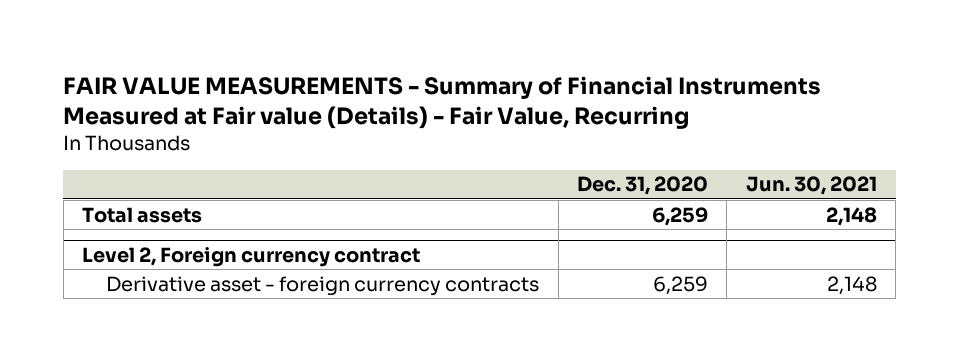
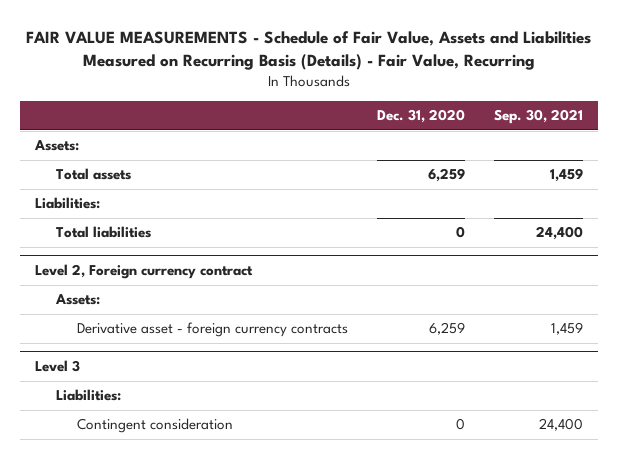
- FAIR VALUE MEASUREMENTS - Summary of Financial Instruments Measured at Fair value (Details) - Fair Value, Recurring
+ FAIR VALUE MEASUREMENTS - Schedule of Fair Value, Assets and Liabilities Measured on Recurring Basis (Details) - Fair Value, Recurring
- | Dec. 31, 2020 | Jun. 30, 2021
+ | Dec. 31, 2020 | Sep. 30, 2021
+ Assets:
+ Liabilities:
+ Total liabilities | 0 | 24,400
@ Level 2, Foreign currency contract
+ Assets:
+ Level 3
+ Liabilities:
+ Contingent consideration | 0 | 24,400

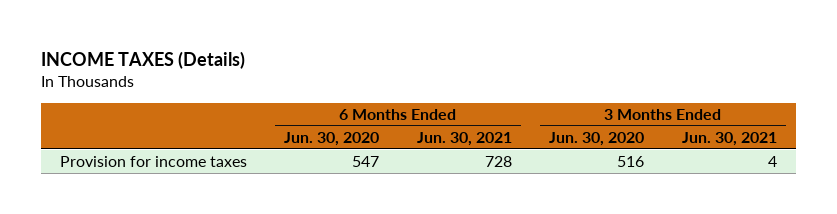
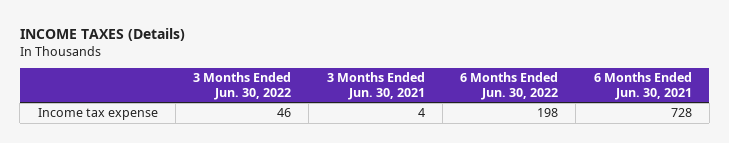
- | 6 Months Ended Jun. 30, 2020 | 6 Months Ended Jun. 30, 2021 | 3 Months Ended Jun. 30, 2020 | 3 Months Ended Jun. 30, 2021
+ | 3 Months Ended Jun. 30, 2022 | 3 Months Ended Jun. 30, 2021 | 6 Months Ended Jun. 30, 2022 | 6 Months Ended Jun. 30, 2021
- Provision for income taxes | 547 | 728 | 516 | 4
+ Income tax expense | 46 | 4 | 198 | 728

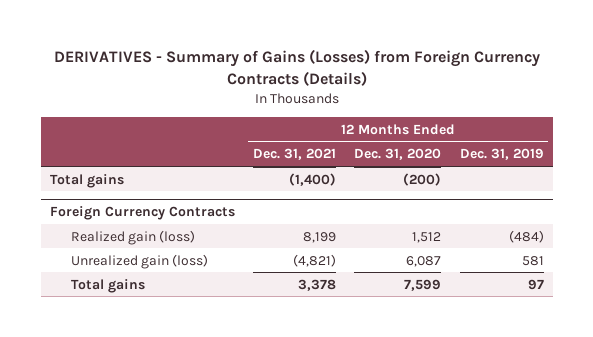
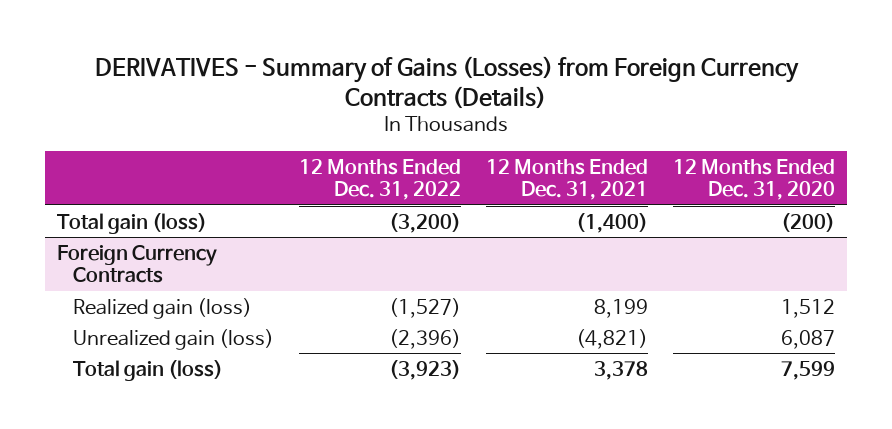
- | 12 Months Ended Dec. 31, 2021 | 12 Months Ended Dec. 31, 2020 | 12 Months Ended Dec. 31, 2019
+ | 12 Months Ended Dec. 31, 2022 | 12 Months Ended Dec. 31, 2021 | 12 Months Ended Dec. 31, 2020
- Total gains | (1,400) | (200) |
+ Total gain (loss) | (3,200) | (1,400) | (200)
@ Foreign Currency Contracts
- Total gains | 3,378 | 7,599 | 97
+ Total gain (loss) | (3,923) | 3,378 | 7,599

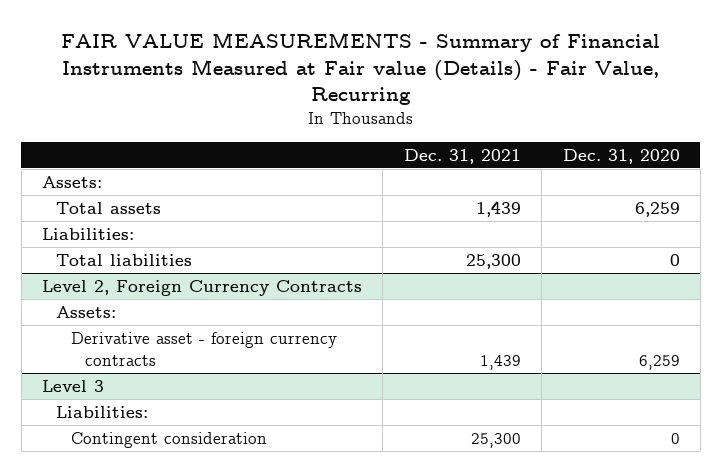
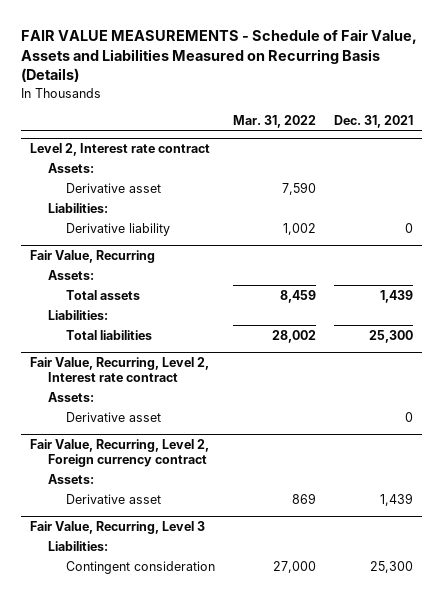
- FAIR VALUE MEASUREMENTS - Summary of Financial Instruments Measured at Fair value (Details) - Fair Value, Recurring
+ FAIR VALUE MEASUREMENTS - Schedule of Fair Value, Assets and Liabilities Measured on Recurring Basis (Details)
- | Dec. 31, 2021 | Dec. 31, 2020
+ | Mar. 31, 2022 | Dec. 31, 2021
+ Level 2, Interest rate contract
+ Derivative asset | 7,590 |
+ Liabilities:
+ Derivative liability | 1,002 | 0
+ Fair Value, Recurring
+ Assets:
- Level 2, Foreign Currency Contracts
+ Fair Value, Recurring, Level 2, Interest rate contract
- Derivative asset - foreign currency contracts | 1,439 | 6,259
- Level 3
+ Derivative asset | | 0
+ Fair Value, Recurring, Level 2, Foreign currency contract
+ Assets:
+ Derivative asset | 869 | 1,439
+ Fair Value, Recurring, Level 3

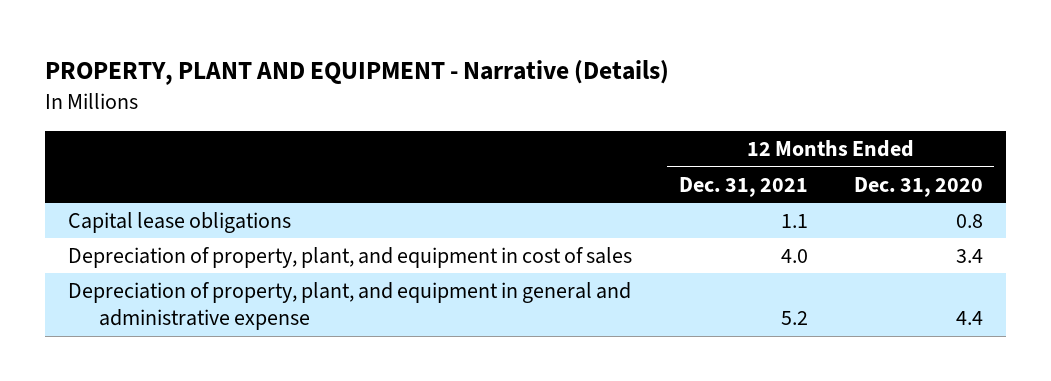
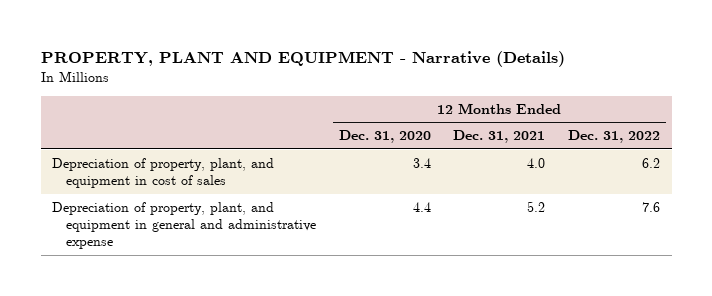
- | 12 Months Ended Dec. 31, 2021 | 12 Months Ended Dec. 31, 2020
+ | 12 Months Ended Dec. 31, 2020 | 12 Months Ended Dec. 31, 2021 | 12 Months Ended Dec. 31, 2022
- Capital lease obligations | 1.1 | 0.8

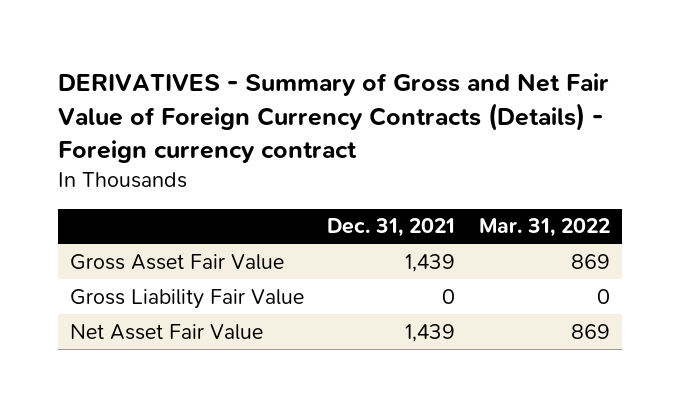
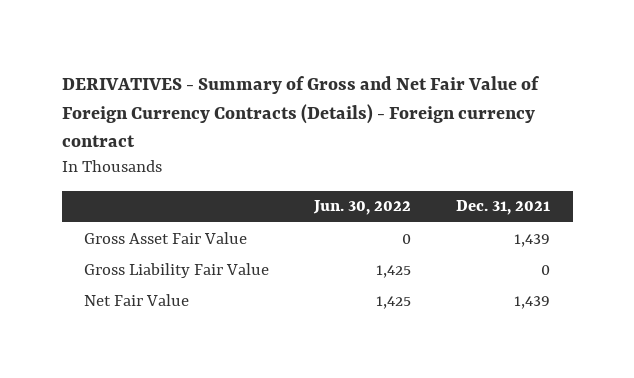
- | Dec. 31, 2021 | Mar. 31, 2022
+ | Jun. 30, 2022 | Dec. 31, 2021
- Net Asset Fair Value | 1,439 | 869
+ Net Fair Value | 1,425 | 1,439

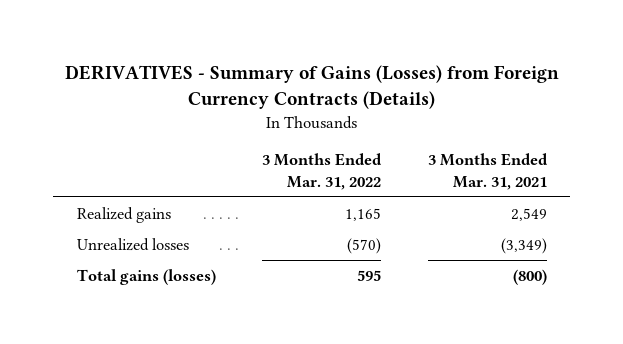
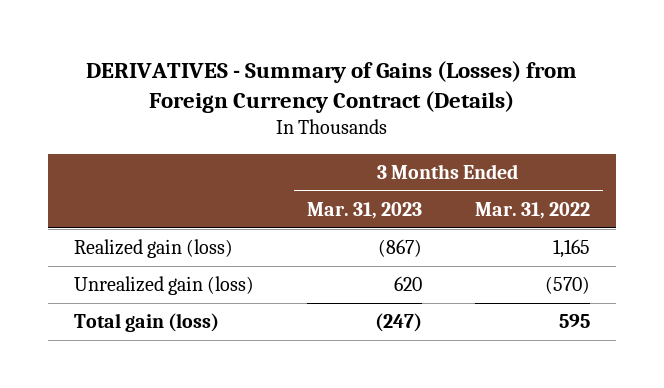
- DERIVATIVES - Summary of Gains (Losses) from Foreign Currency Contracts (Details)
+ DERIVATIVES - Summary of Gains (Losses) from Foreign Currency Contract (Details)
- | 3 Months Ended Mar. 31, 2022 | 3 Months Ended Mar. 31, 2021
+ | 3 Months Ended Mar. 31, 2023 | 3 Months Ended Mar. 31, 2022
- Realized gains | 1,165 | 2,549
- Unrealized losses | (570) | (3,349)
- Total gains (losses) | 595 | (800)
+ Realized gain (loss) | (867) | 1,165
+ Unrealized gain (loss) | 620 | (570)
+ Total gain (loss) | (247) | 595

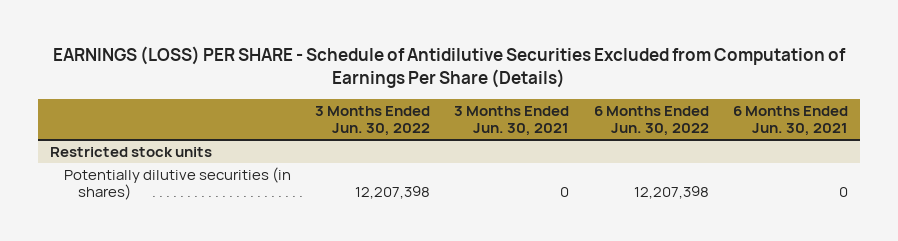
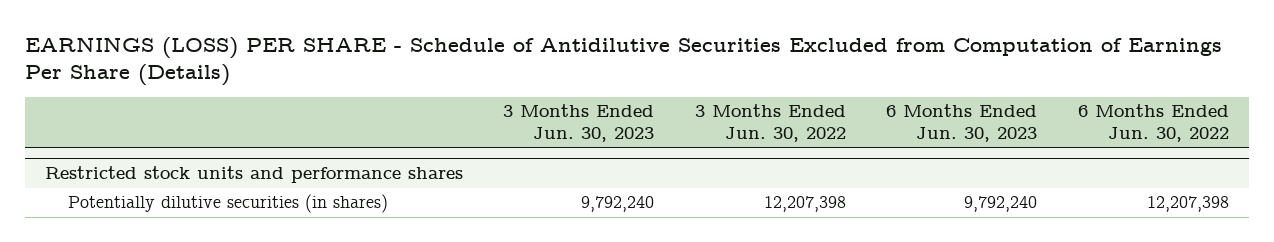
- | 3 Months Ended Jun. 30, 2022 | 3 Months Ended Jun. 30, 2021 | 6 Months Ended Jun. 30, 2022 | 6 Months Ended Jun. 30, 2021
+ | 3 Months Ended Jun. 30, 2023 | 3 Months Ended Jun. 30, 2022 | 6 Months Ended Jun. 30, 2023 | 6 Months Ended Jun. 30, 2022
- Restricted stock units
+ Restricted stock units and performance shares

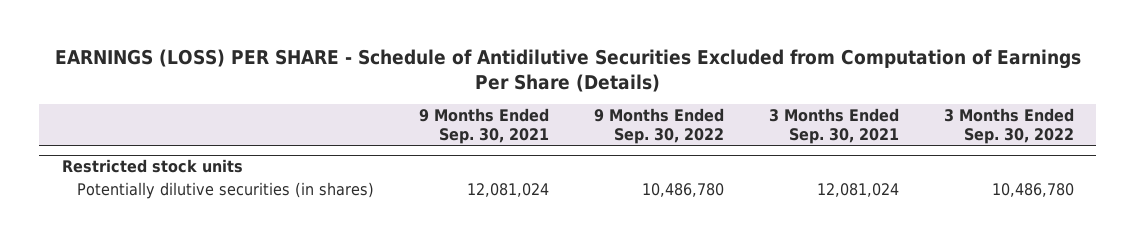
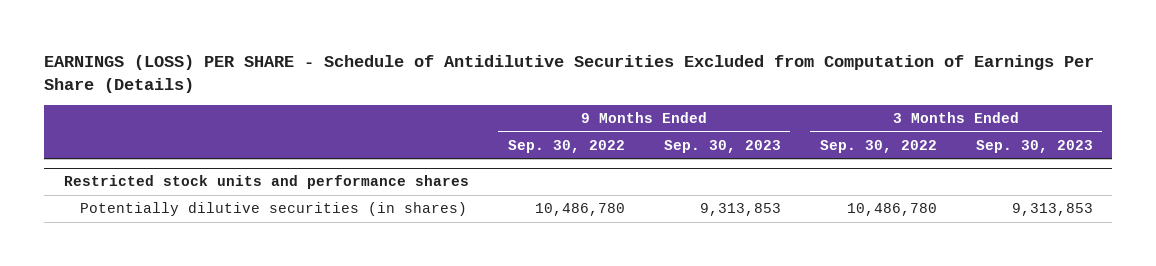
- | 9 Months Ended Sep. 30, 2021 | 9 Months Ended Sep. 30, 2022 | 3 Months Ended Sep. 30, 2021 | 3 Months Ended Sep. 30, 2022
+ | 9 Months Ended Sep. 30, 2022 | 9 Months Ended Sep. 30, 2023 | 3 Months Ended Sep. 30, 2022 | 3 Months Ended Sep. 30, 2023
- Restricted stock units
+ Restricted stock units and performance shares

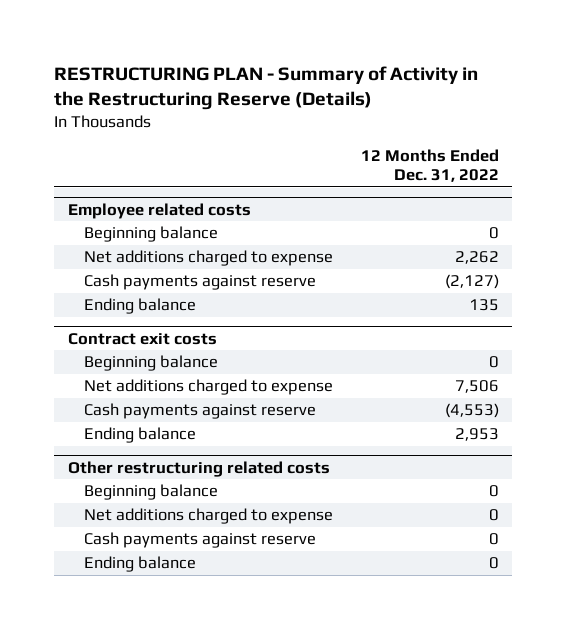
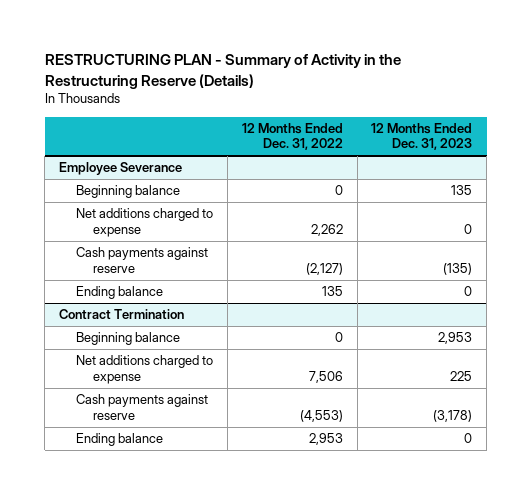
- | 12 Months Ended Dec. 31, 2022
+ | 12 Months Ended Dec. 31, 2022 | 12 Months Ended Dec. 31, 2023
- Employee related costs
+ Employee Severance
- Contract exit costs
+ Contract Termination
- Other restructuring related costs
- Beginning balance | 0
- Net additions charged to expense | 0
- Cash payments against reserve | 0
- Ending balance | 0

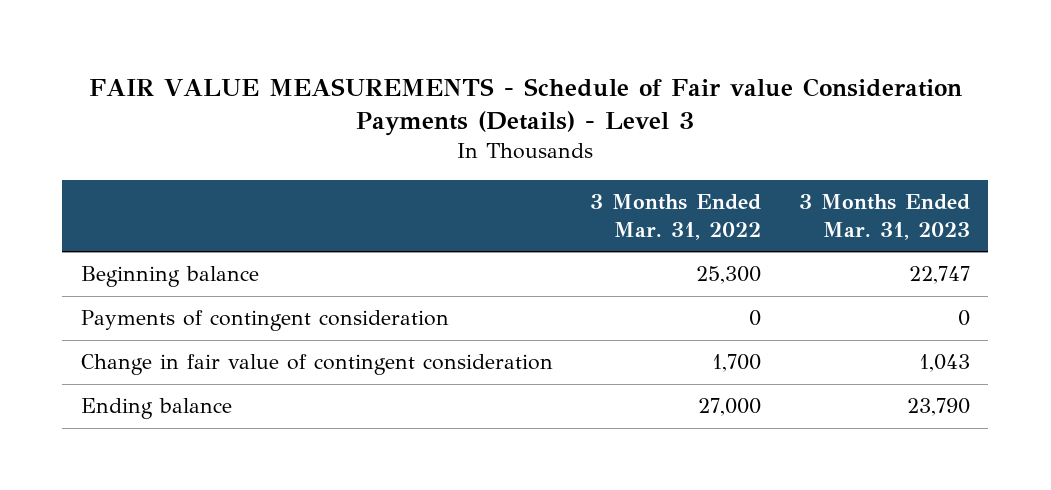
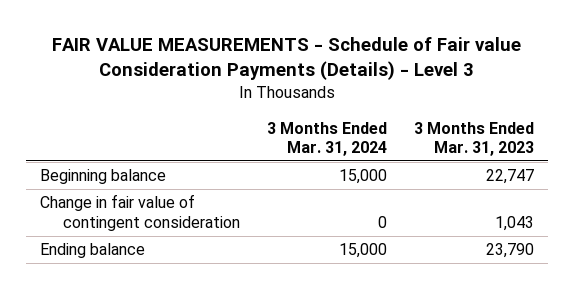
- | 3 Months Ended Mar. 31, 2022 | 3 Months Ended Mar. 31, 2023
+ | 3 Months Ended Mar. 31, 2024 | 3 Months Ended Mar. 31, 2023
- Payments of contingent consideration | 0 | 0

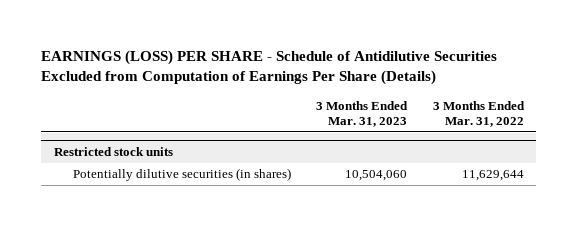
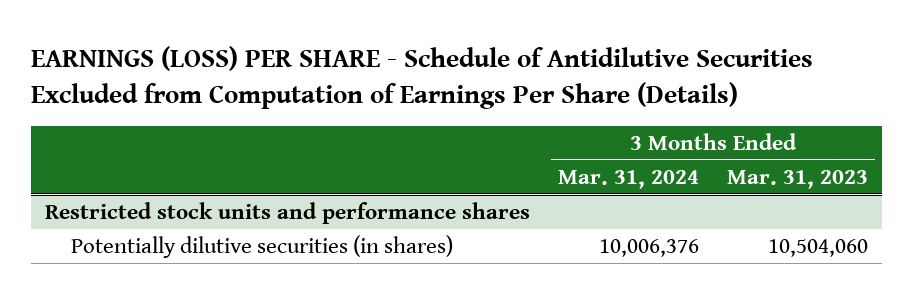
- | 3 Months Ended Mar. 31, 2023 | 3 Months Ended Mar. 31, 2022
+ | 3 Months Ended Mar. 31, 2024 | 3 Months Ended Mar. 31, 2023
- Restricted stock units
+ Restricted stock units and performance shares

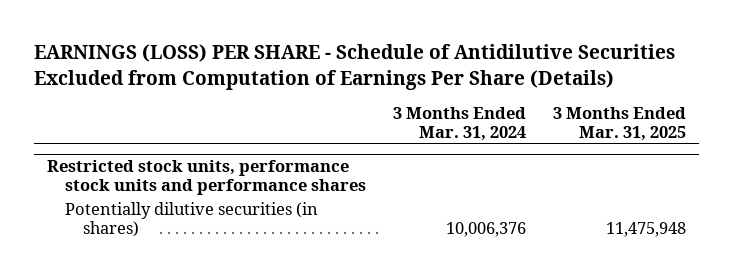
- | 3 Months Ended Mar. 31, 2024 | 3 Months Ended Mar. 31, 2023
+ | 3 Months Ended Mar. 31, 2024 | 3 Months Ended Mar. 31, 2025
- Restricted stock units and performance shares
+ Restricted stock units, performance stock units and performance shares

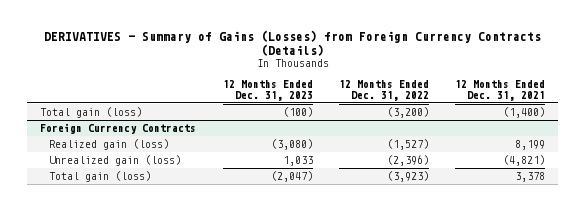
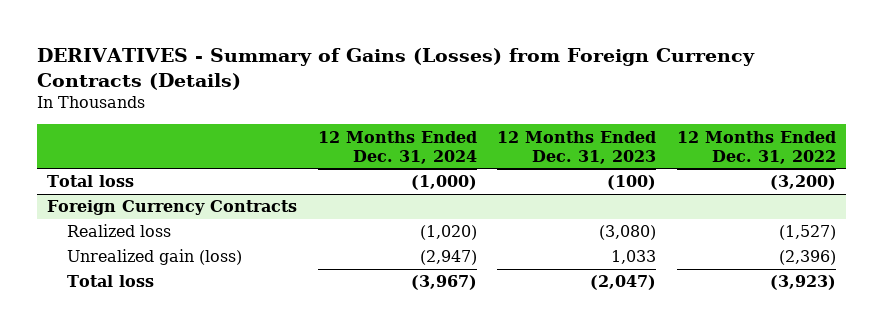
- | 12 Months Ended Dec. 31, 2023 | 12 Months Ended Dec. 31, 2022 | 12 Months Ended Dec. 31, 2021
+ | 12 Months Ended Dec. 31, 2024 | 12 Months Ended Dec. 31, 2023 | 12 Months Ended Dec. 31, 2022
- Total gain (loss) | (100) | (3,200) | (1,400)
+ Total loss | (1,000) | (100) | (3,200)
@ Foreign Currency Contracts
- Realized gain (loss) | (3,080) | (1,527) | 8,199
+ Realized loss | (1,020) | (3,080) | (1,527)
- Total gain (loss) | (2,047) | (3,923) | 3,378
+ Total loss | (3,967) | (2,047) | (3,923)

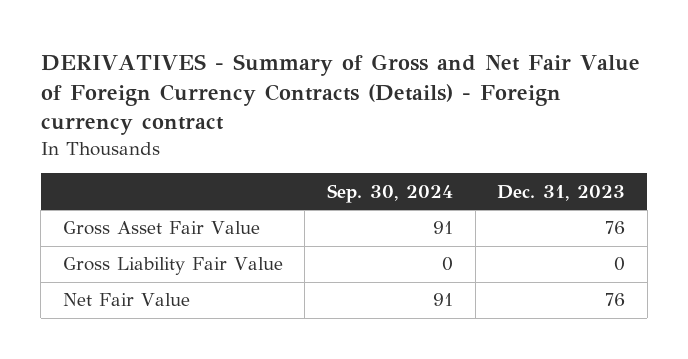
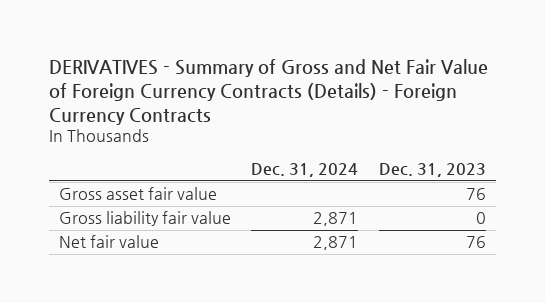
- DERIVATIVES - Summary of Gross and Net Fair Value of Foreign Currency Contracts (Details) - Foreign currency contract
+ DERIVATIVES - Summary of Gross and Net Fair Value of Foreign Currency Contracts (Details) - Foreign Currency Contracts
- | Sep. 30, 2024 | Dec. 31, 2023
+ | Dec. 31, 2024 | Dec. 31, 2023
- Gross Asset Fair Value | 91 | 76
- Gross Liability Fair Value | 0 | 0
- Net Fair Value | 91 | 76
+ Gross asset fair value | | 76
+ Gross liability fair value | 2,871 | 0
+ Net fair value | 2,871 | 76

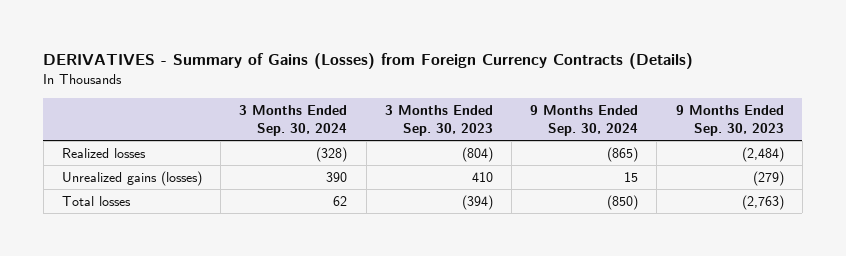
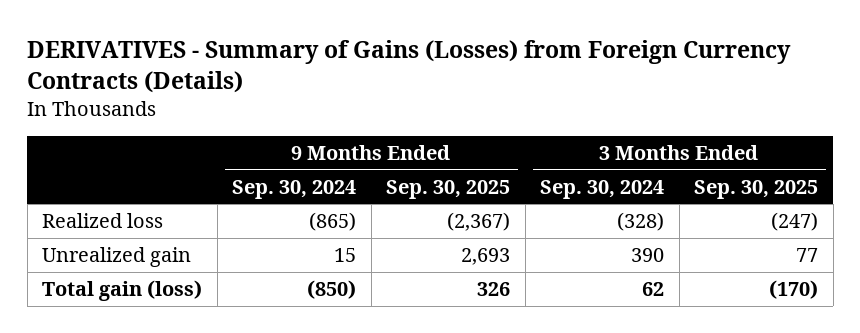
- | 3 Months Ended Sep. 30, 2024 | 3 Months Ended Sep. 30, 2023 | 9 Months Ended Sep. 30, 2024 | 9 Months Ended Sep. 30, 2023
+ | 9 Months Ended Sep. 30, 2024 | 9 Months Ended Sep. 30, 2025 | 3 Months Ended Sep. 30, 2024 | 3 Months Ended Sep. 30, 2025
- Realized losses | (328) | (804) | (865) | (2,484)
- Unrealized gains (losses) | 390 | 410 | 15 | (279)
- Total losses | 62 | (394) | (850) | (2,763)
+ Realized loss | (865) | (2,367) | (328) | (247)
+ Unrealized gain | 15 | 2,693 | 390 | 77
+ Total gain (loss) | (850) | 326 | 62 | (170)

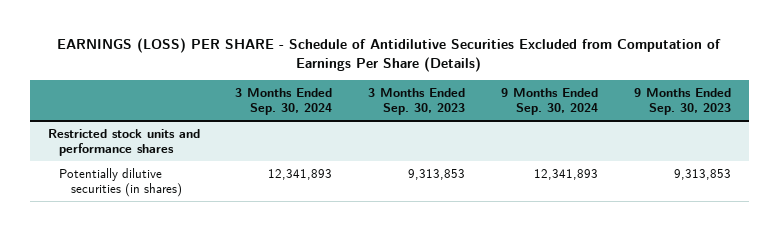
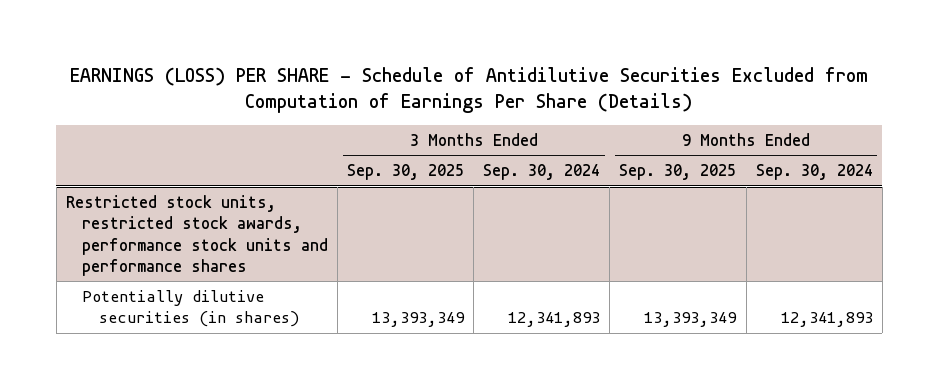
- | 3 Months Ended Sep. 30, 2024 | 3 Months Ended Sep. 30, 2023 | 9 Months Ended Sep. 30, 2024 | 9 Months Ended Sep. 30, 2023
+ | 3 Months Ended Sep. 30, 2025 | 3 Months Ended Sep. 30, 2024 | 9 Months Ended Sep. 30, 2025 | 9 Months Ended Sep. 30, 2024
- Restricted stock units and performance shares
+ Restricted stock units, restricted stock awards, performance stock units and performance shares

